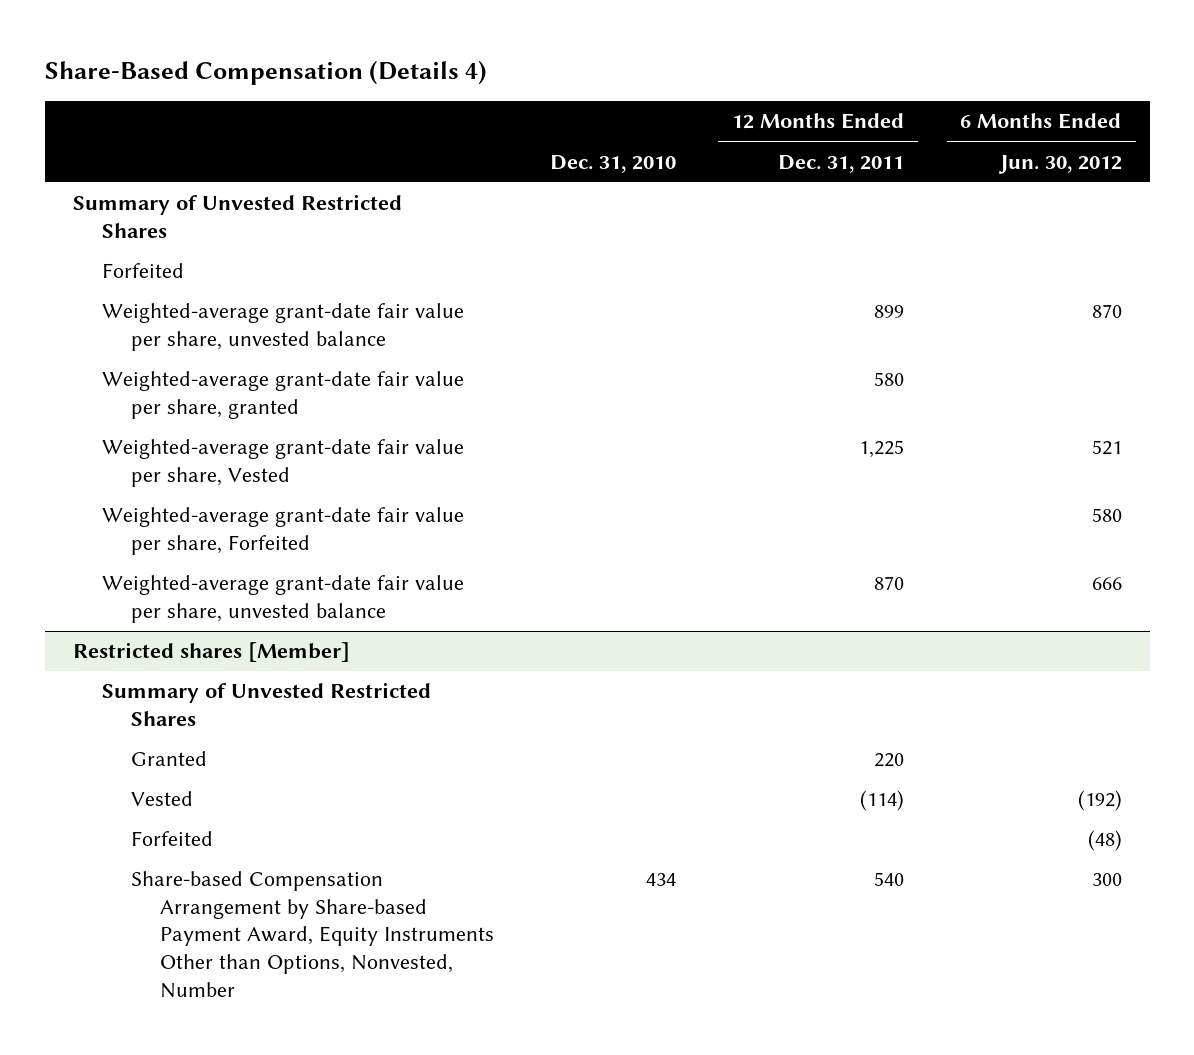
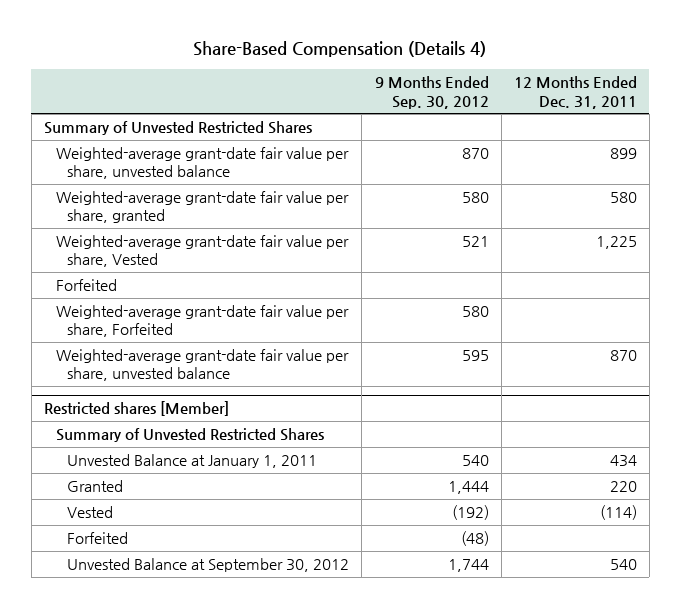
- | Dec. 31, 2010 | 12 Months Ended Dec. 31, 2011 | 6 Months Ended Jun. 30, 2012
+ | 9 Months Ended Sep. 30, 2012 | 12 Months Ended Dec. 31, 2011
moved down: Forfeited
@ Restricted shares [Member]
+ Unvested Balance at January 1, 2011 | 540 | 434
- Share-based Compensation Arrangement by Share-based Payment Award, Equity Instruments Other than Options, Nonvested, Number | 434 | 540 | 300
+ Unvested Balance at September 30, 2012 | 1,744 | 540

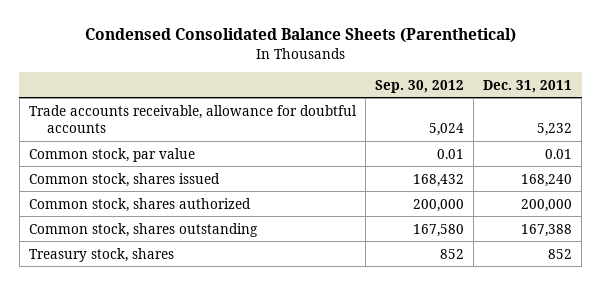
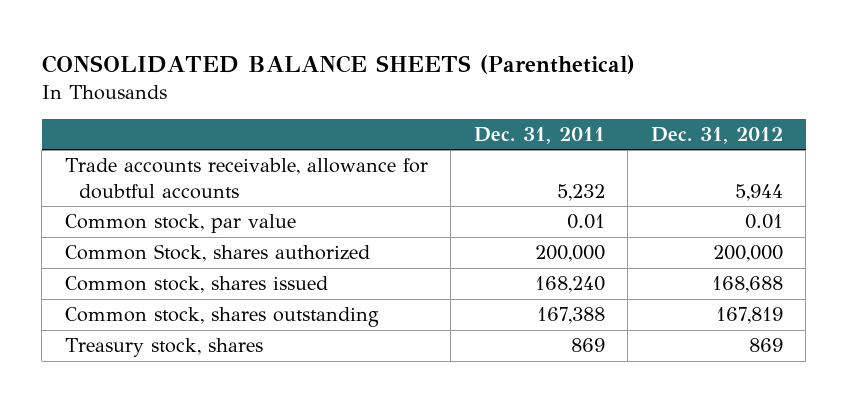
- Condensed Consolidated Balance Sheets (Parenthetical)
+ CONSOLIDATED BALANCE SHEETS (Parenthetical)
- | Sep. 30, 2012 | Dec. 31, 2011
+ | Dec. 31, 2011 | Dec. 31, 2012
+ Common Stock, shares authorized | 200,000 | 200,000
- Common stock, shares authorized | 200,000 | 200,000
- Treasury stock, shares | 852 | 852
+ Treasury stock, shares | 869 | 869

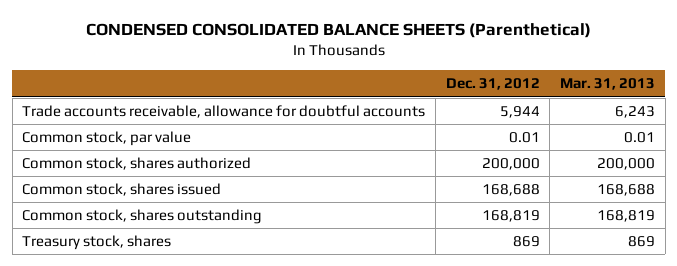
- CONSOLIDATED BALANCE SHEETS (Parenthetical)
+ CONDENSED CONSOLIDATED BALANCE SHEETS (Parenthetical)
- | Dec. 31, 2011 | Dec. 31, 2012
+ | Dec. 31, 2012 | Mar. 31, 2013
- Common Stock, shares authorized | 200,000 | 200,000
+ Common stock, shares authorized | 200,000 | 200,000
- Common stock, shares outstanding | 167,388 | 167,819
+ Common stock, shares outstanding | 168,819 | 168,819

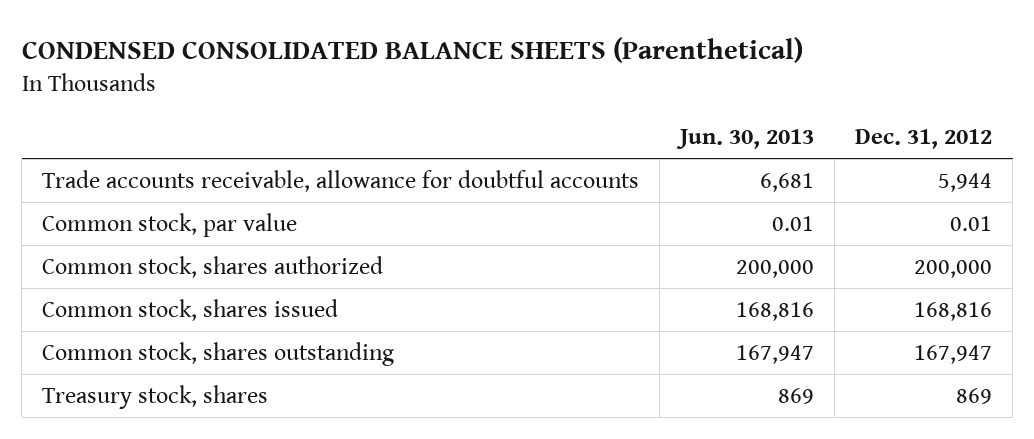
- | Dec. 31, 2012 | Mar. 31, 2013
+ | Jun. 30, 2013 | Dec. 31, 2012
- Common stock, shares issued | 168,688 | 168,688
- Common stock, shares outstanding | 168,819 | 168,819
+ Common stock, shares issued | 168,816 | 168,816
+ Common stock, shares outstanding | 167,947 | 167,947

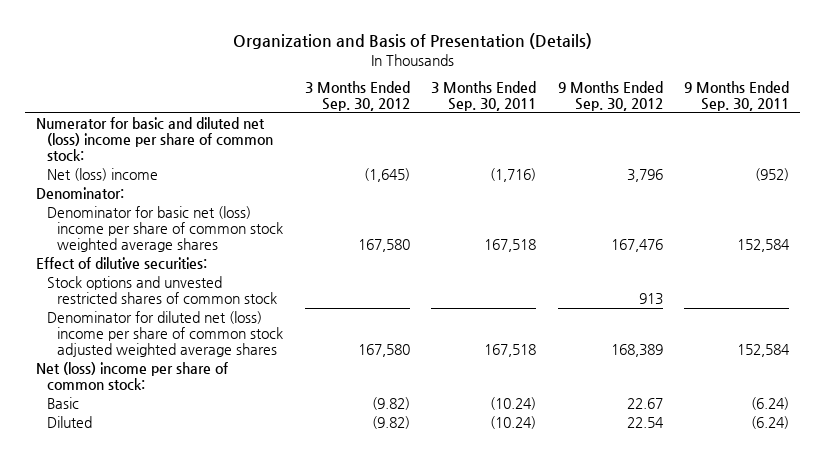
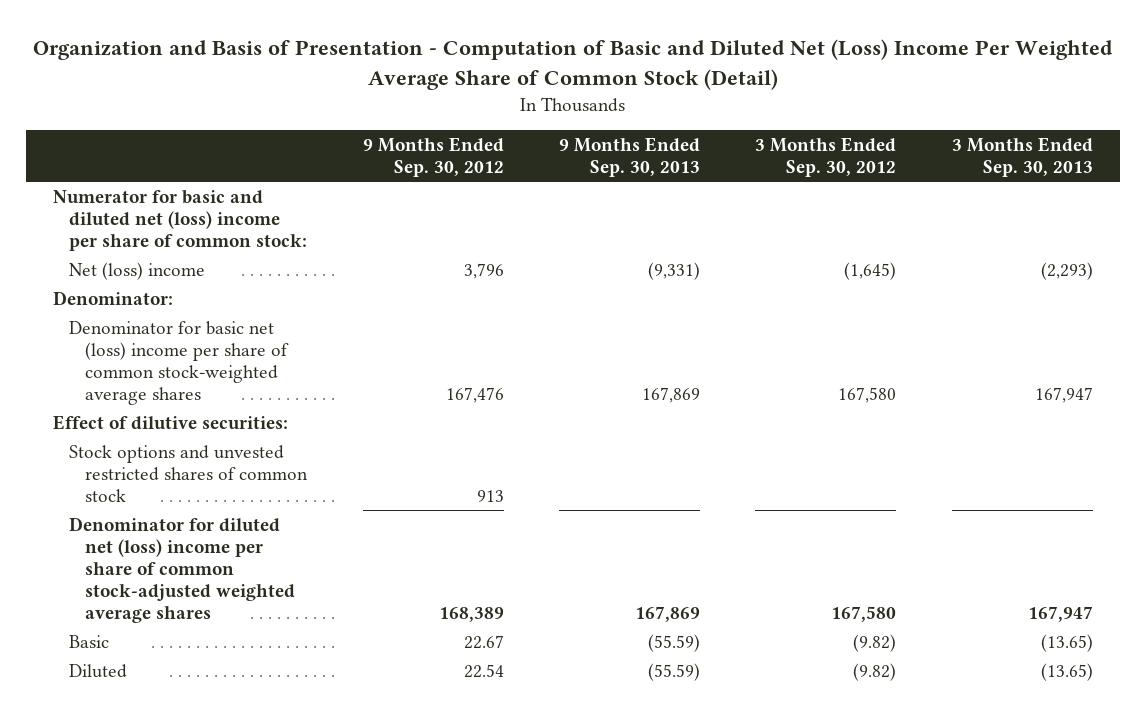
- Organization and Basis of Presentation (Details)
+ Organization and Basis of Presentation - Computation of Basic and Diluted Net (Loss) Income Per Weighted Average Share of Common Stock (Detail)
- | 3 Months Ended Sep. 30, 2012 | 3 Months Ended Sep. 30, 2011 | 9 Months Ended Sep. 30, 2012 | 9 Months Ended Sep. 30, 2011
+ | 9 Months Ended Sep. 30, 2012 | 9 Months Ended Sep. 30, 2013 | 3 Months Ended Sep. 30, 2012 | 3 Months Ended Sep. 30, 2013
- Denominator for basic net (loss) income per share of common stock weighted average shares | 167,580 | 167,518 | 167,476 | 152,584
+ Denominator for basic net (loss) income per share of common stock-weighted average shares | 167,476 | 167,869 | 167,580 | 167,947
- Denominator for diluted net (loss) income per share of common stock adjusted weighted average shares | 167,580 | 167,518 | 168,389 | 152,584
- Net (loss) income per share of common stock:
+ Denominator for diluted net (loss) income per share of common stock-adjusted weighted average shares | 168,389 | 167,869 | 167,580 | 167,947

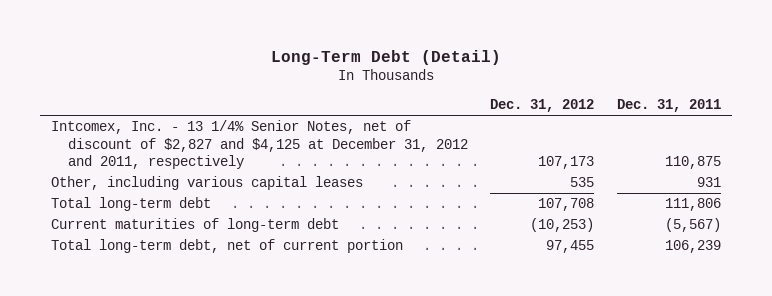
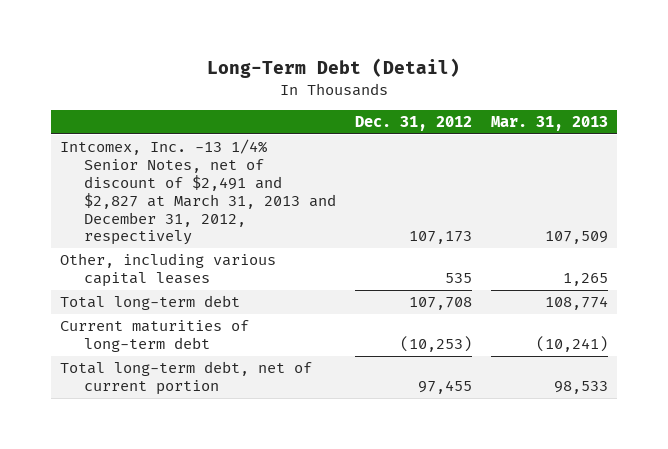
- | Dec. 31, 2012 | Dec. 31, 2011
+ | Dec. 31, 2012 | Mar. 31, 2013
- Intcomex, Inc. - 13 1/4% Senior Notes, net of discount of $2,827 and $4,125 at December 31, 2012 and 2011, respectively | 107,173 | 110,875
+ Intcomex, Inc. -13 1/4% Senior Notes, net of discount of $2,491 and $2,827 at March 31, 2013 and December 31, 2012, respectively | 107,173 | 107,509

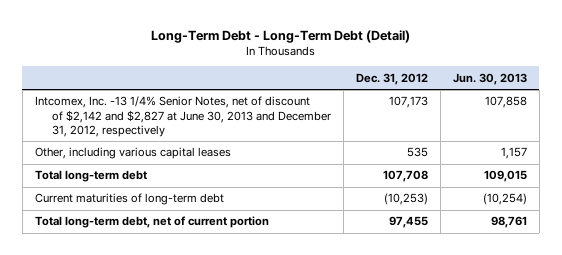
- Long-Term Debt (Detail)
+ Long-Term Debt - Long-Term Debt (Detail)
- | Dec. 31, 2012 | Mar. 31, 2013
+ | Dec. 31, 2012 | Jun. 30, 2013
- Intcomex, Inc. -13 1/4% Senior Notes, net of discount of $2,491 and $2,827 at March 31, 2013 and December 31, 2012, respectively | 107,173 | 107,509
+ Intcomex, Inc. -13 1/4% Senior Notes, net of discount of $2,142 and $2,827 at June 30, 2013 and December 31, 2012, respectively | 107,173 | 107,858

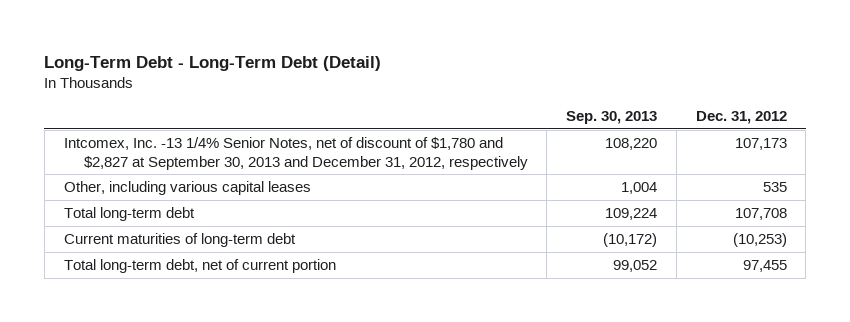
- | Dec. 31, 2012 | Jun. 30, 2013
+ | Sep. 30, 2013 | Dec. 31, 2012
- Intcomex, Inc. -13 1/4% Senior Notes, net of discount of $2,142 and $2,827 at June 30, 2013 and December 31, 2012, respectively | 107,173 | 107,858
+ Intcomex, Inc. -13 1/4% Senior Notes, net of discount of $1,780 and $2,827 at September 30, 2013 and December 31, 2012, respectively | 108,220 | 107,173

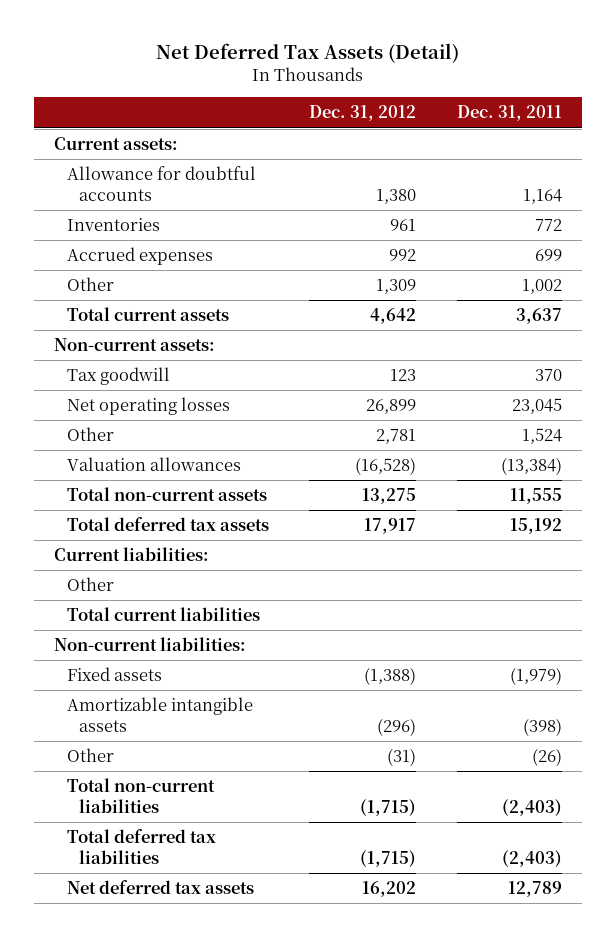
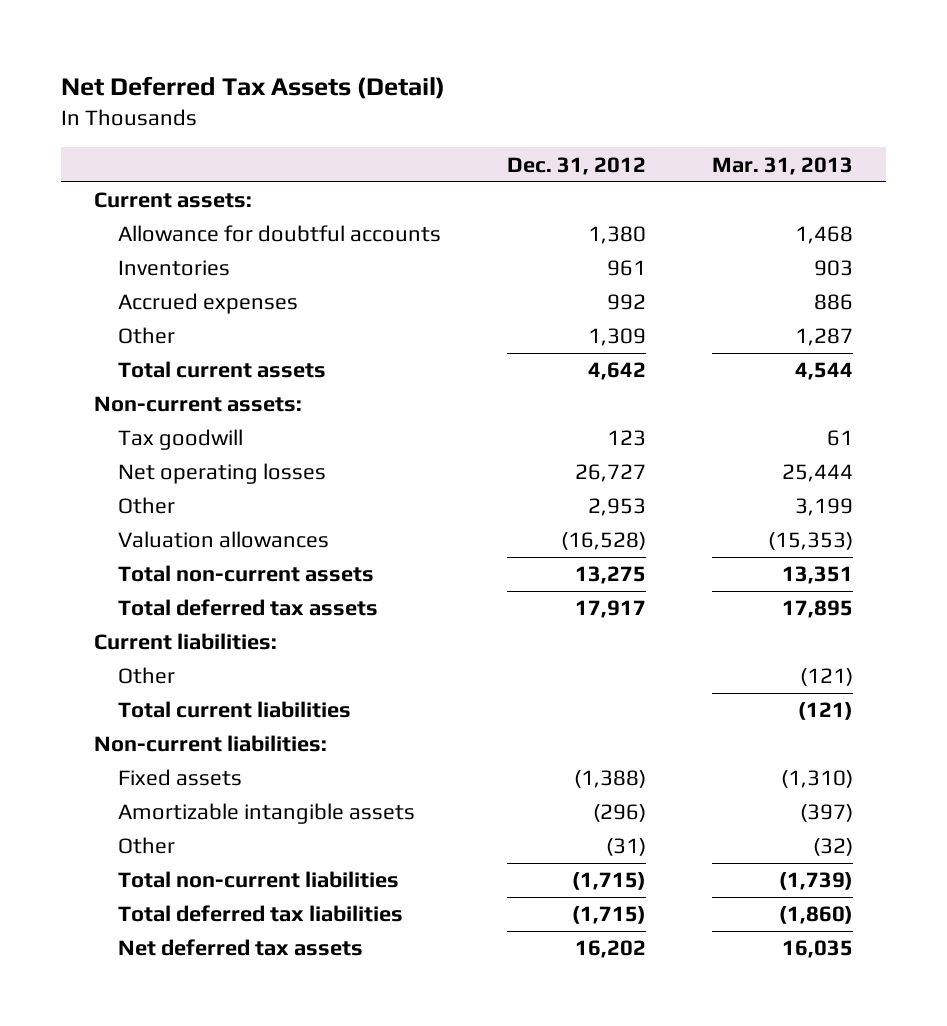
- | Dec. 31, 2012 | Dec. 31, 2011
+ | Dec. 31, 2012 | Mar. 31, 2013
- Net operating losses | 26,899 | 23,045
- Other | 2,781 | 1,524
+ Net operating losses | 26,727 | 25,444
+ Other | 2,953 | 3,199

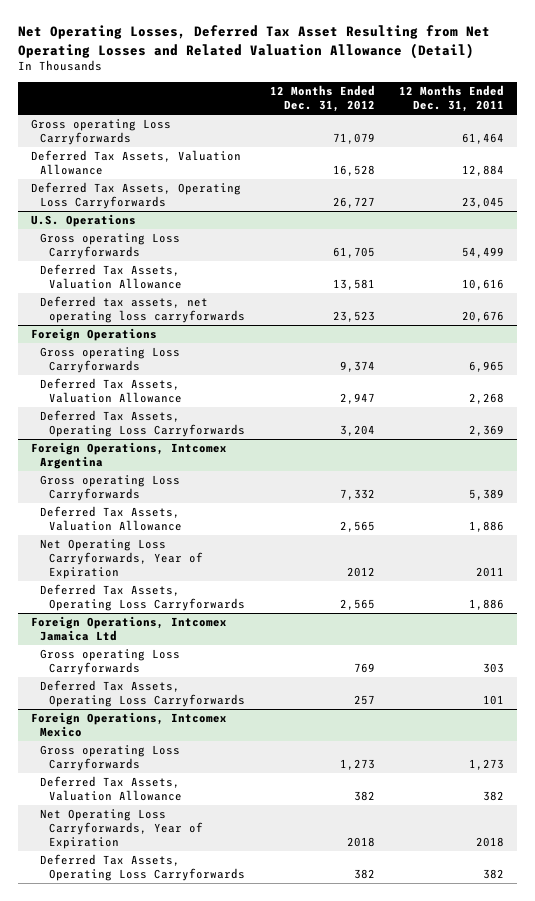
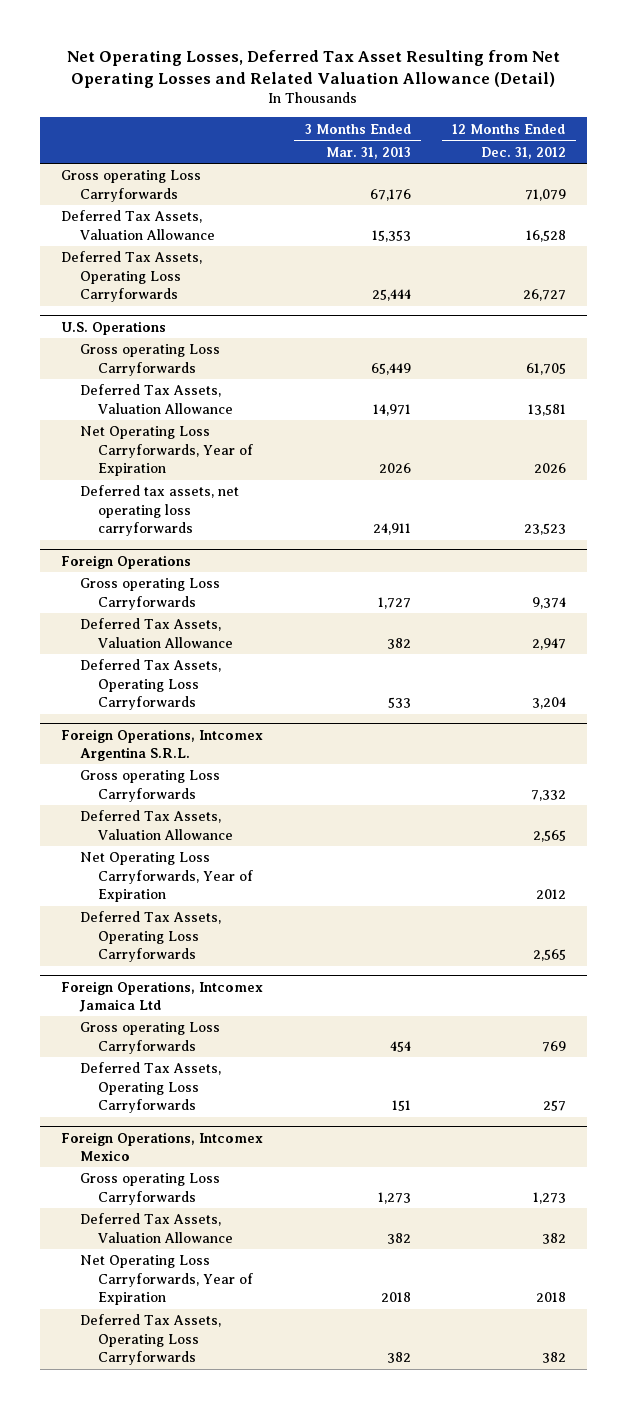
- | 12 Months Ended Dec. 31, 2012 | 12 Months Ended Dec. 31, 2011
+ | 3 Months Ended Mar. 31, 2013 | 12 Months Ended Dec. 31, 2012
@ U.S. Operations
+ Net Operating Loss Carryforwards, Year of Expiration | 2026 | 2026
- Foreign Operations, Intcomex Argentina
+ Foreign Operations, Intcomex Argentina S.R.L.

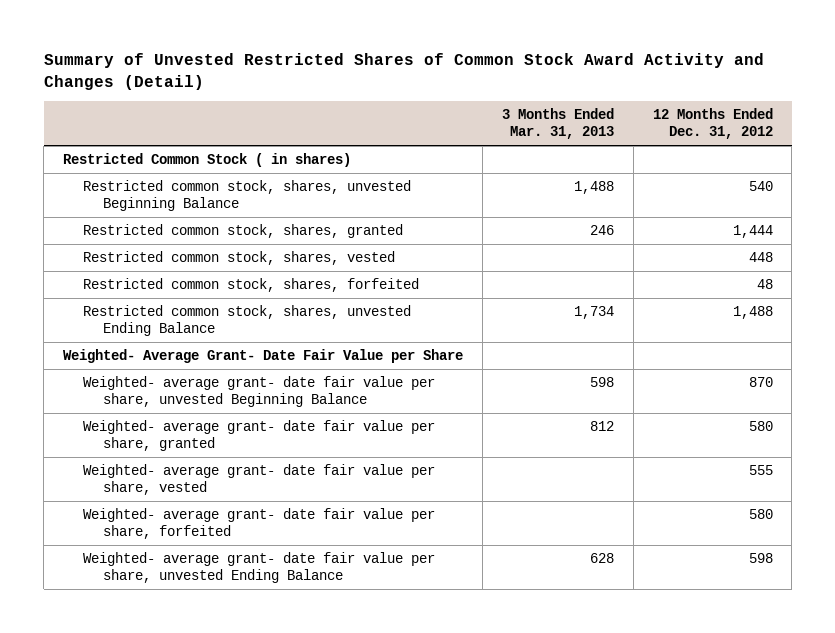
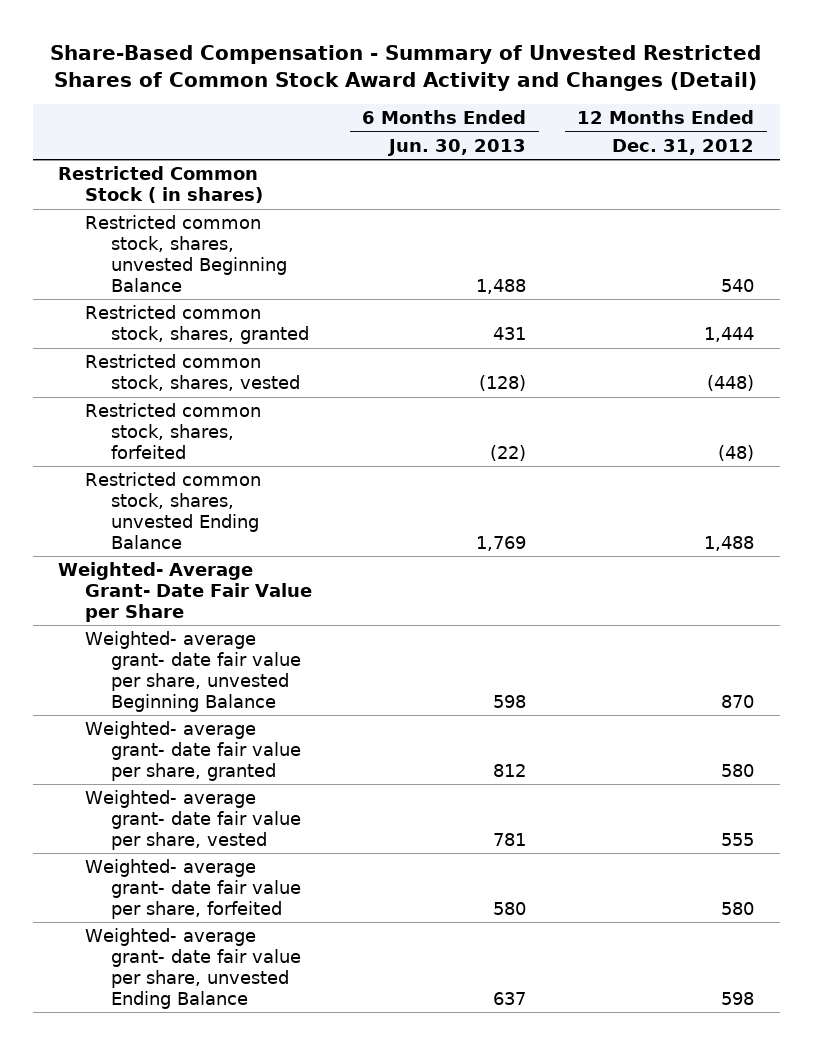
- Summary of Unvested Restricted Shares of Common Stock Award Activity and Changes (Detail)
+ Share-Based Compensation - Summary of Unvested Restricted Shares of Common Stock Award Activity and Changes (Detail)
- | 3 Months Ended Mar. 31, 2013 | 12 Months Ended Dec. 31, 2012
+ | 6 Months Ended Jun. 30, 2013 | 12 Months Ended Dec. 31, 2012
- Restricted common stock, shares, vested | | 448
- Restricted common stock, shares, forfeited | | 48
+ Restricted common stock, shares, vested | (128) | (448)
+ Restricted common stock, shares, forfeited | (22) | (48)

